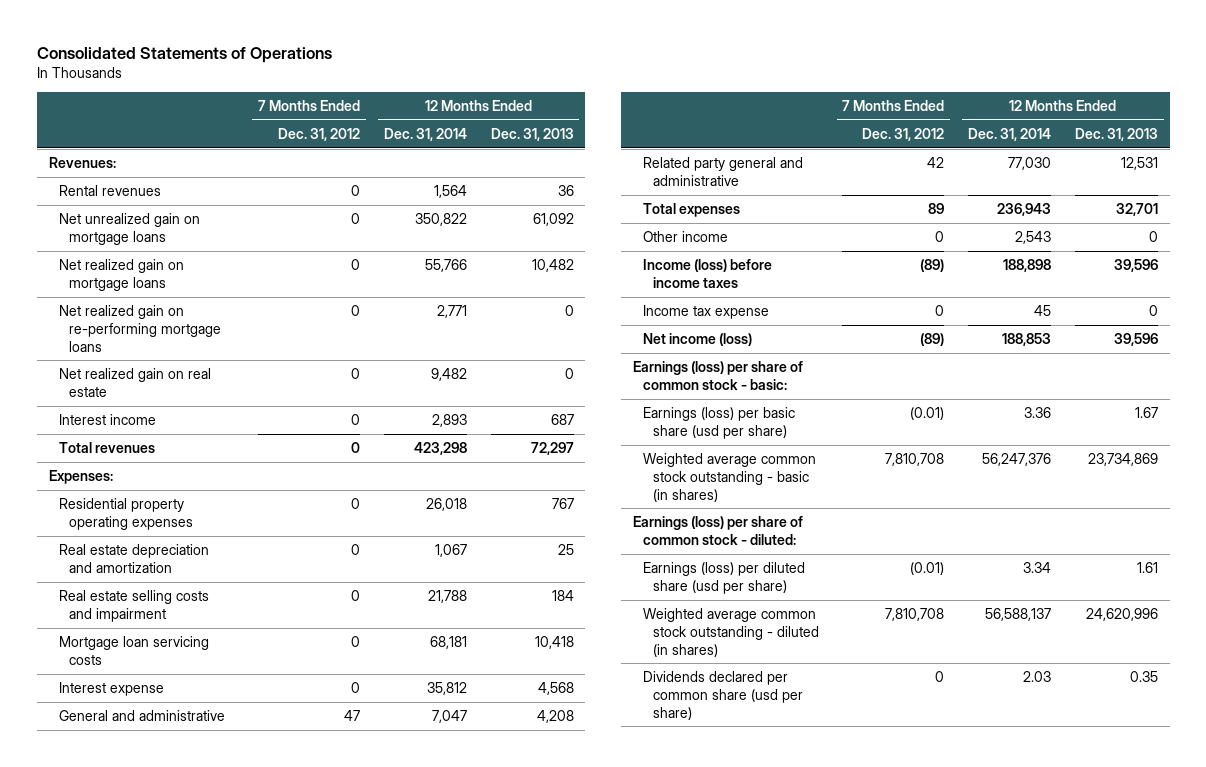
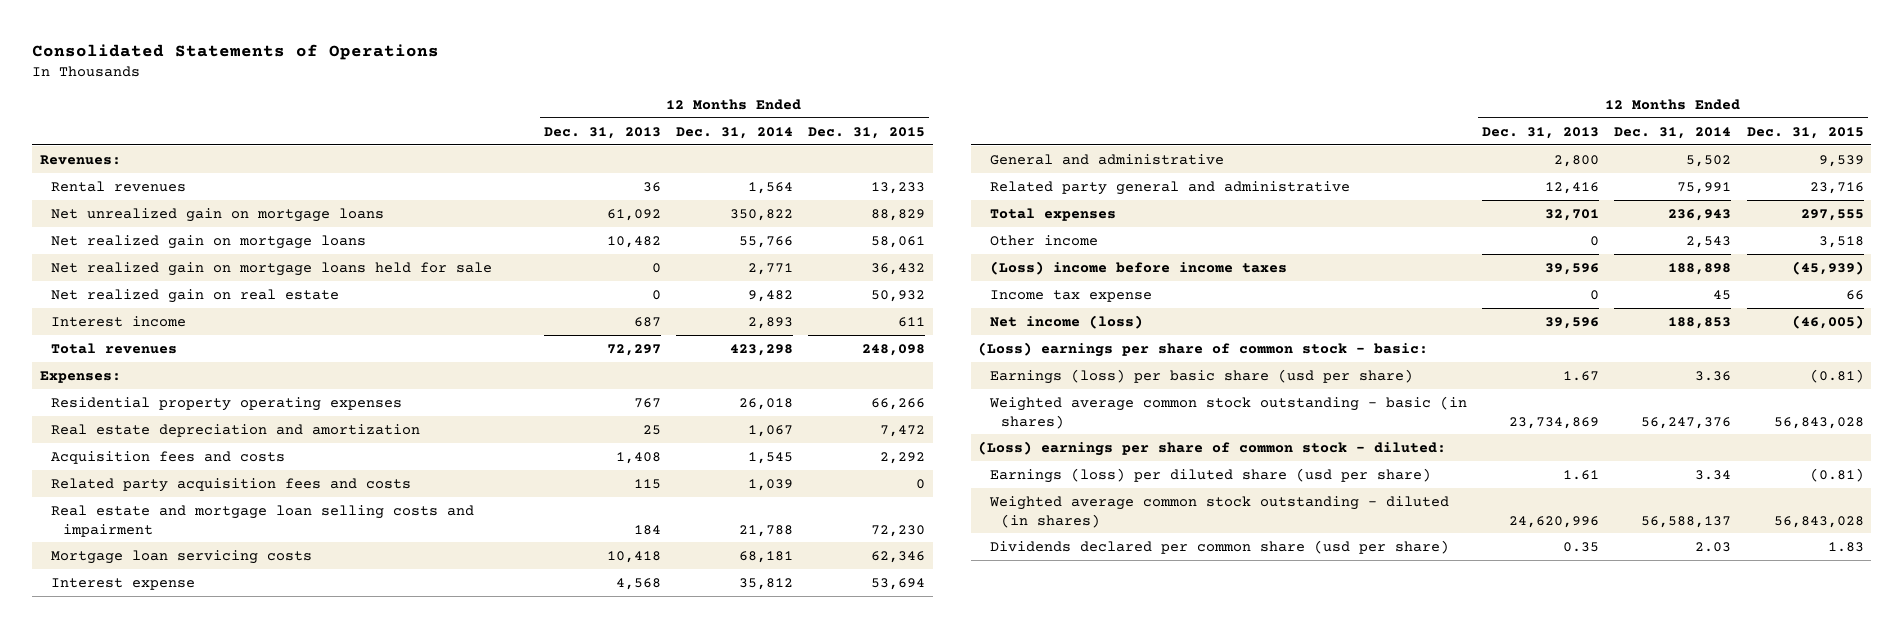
- | 7 Months Ended Dec. 31, 2012 | 12 Months Ended Dec. 31, 2014 | 12 Months Ended Dec. 31, 2013
+ | 12 Months Ended Dec. 31, 2013 | 12 Months Ended Dec. 31, 2014 | 12 Months Ended Dec. 31, 2015
- Net realized gain on re-performing mortgage loans | 0 | 2,771 | 0
+ Net realized gain on mortgage loans held for sale | 0 | 2,771 | 36,432
- Real estate selling costs and impairment | 0 | 21,788 | 184
+ Acquisition fees and costs | 1,408 | 1,545 | 2,292
+ Related party acquisition fees and costs | 115 | 1,039 | 0
+ Real estate and mortgage loan selling costs and impairment | 184 | 21,788 | 72,230
- General and administrative | 47 | 7,047 | 4,208
- Related party general and administrative | 42 | 77,030 | 12,531
+ General and administrative | 2,800 | 5,502 | 9,539
+ Related party general and administrative | 12,416 | 75,991 | 23,716
- Income (loss) before income taxes | (89) | 188,898 | 39,596
+ (Loss) income before income taxes | 39,596 | 188,898 | (45,939)
- Earnings (loss) per share of common stock - basic:
+ (Loss) earnings per share of common stock - basic:
- Earnings (loss) per share of common stock - diluted:
+ (Loss) earnings per share of common stock - diluted:

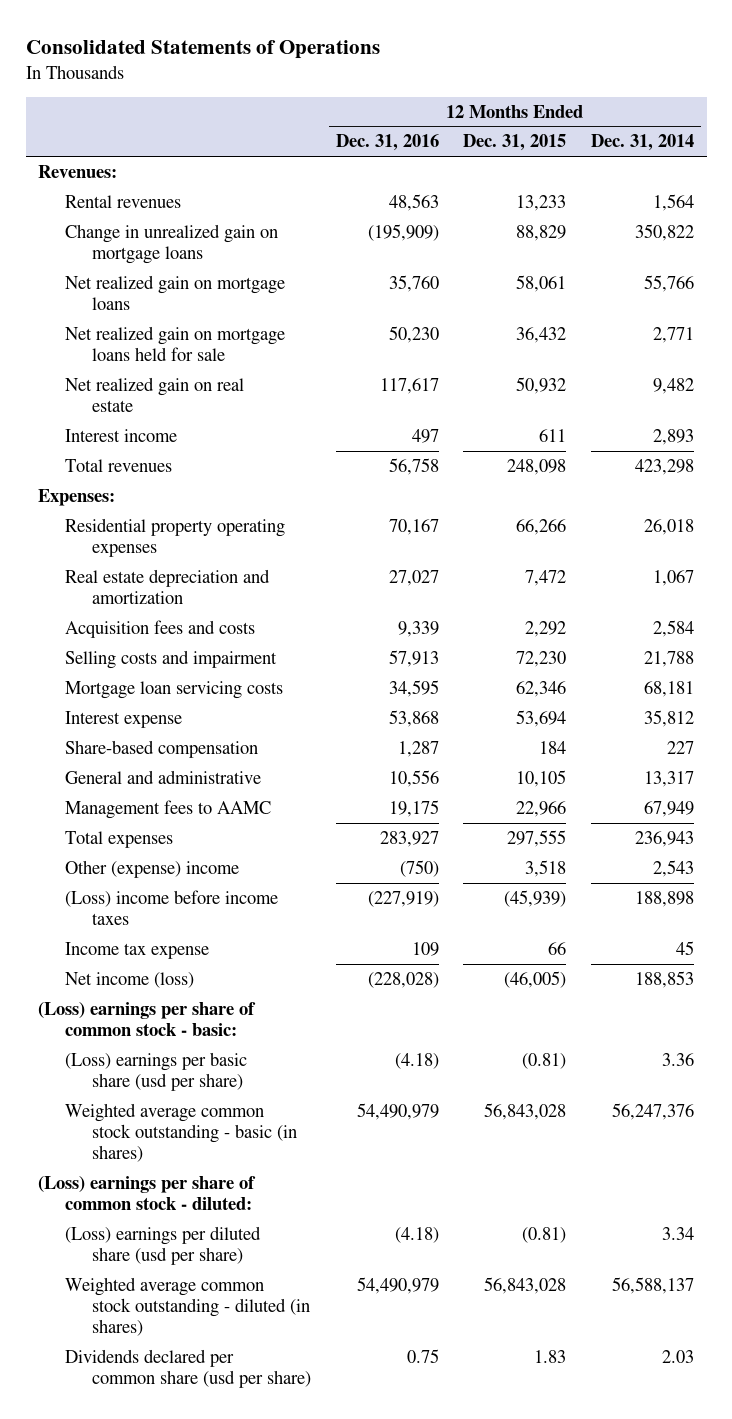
- | 12 Months Ended Dec. 31, 2013 | 12 Months Ended Dec. 31, 2014 | 12 Months Ended Dec. 31, 2015
+ | 12 Months Ended Dec. 31, 2016 | 12 Months Ended Dec. 31, 2015 | 12 Months Ended Dec. 31, 2014
- Net unrealized gain on mortgage loans | 61,092 | 350,822 | 88,829
+ Change in unrealized gain on mortgage loans | (195,909) | 88,829 | 350,822
- Acquisition fees and costs | 1,408 | 1,545 | 2,292
- Related party acquisition fees and costs | 115 | 1,039 | 0
- Real estate and mortgage loan selling costs and impairment | 184 | 21,788 | 72,230
+ Acquisition fees and costs | 9,339 | 2,292 | 2,584
+ Selling costs and impairment | 57,913 | 72,230 | 21,788
- General and administrative | 2,800 | 5,502 | 9,539
- Related party general and administrative | 12,416 | 75,991 | 23,716
+ Share-based compensation | 1,287 | 184 | 227
+ General and administrative | 10,556 | 10,105 | 13,317
+ Management fees to AAMC | 19,175 | 22,966 | 67,949
- Other income | 0 | 2,543 | 3,518
+ Other (expense) income | (750) | 3,518 | 2,543
- Earnings (loss) per basic share (usd per share) | 1.67 | 3.36 | (0.81)
+ (Loss) earnings per basic share (usd per share) | (4.18) | (0.81) | 3.36
- Earnings (loss) per diluted share (usd per share) | 1.61 | 3.34 | (0.81)
+ (Loss) earnings per diluted share (usd per share) | (4.18) | (0.81) | 3.34

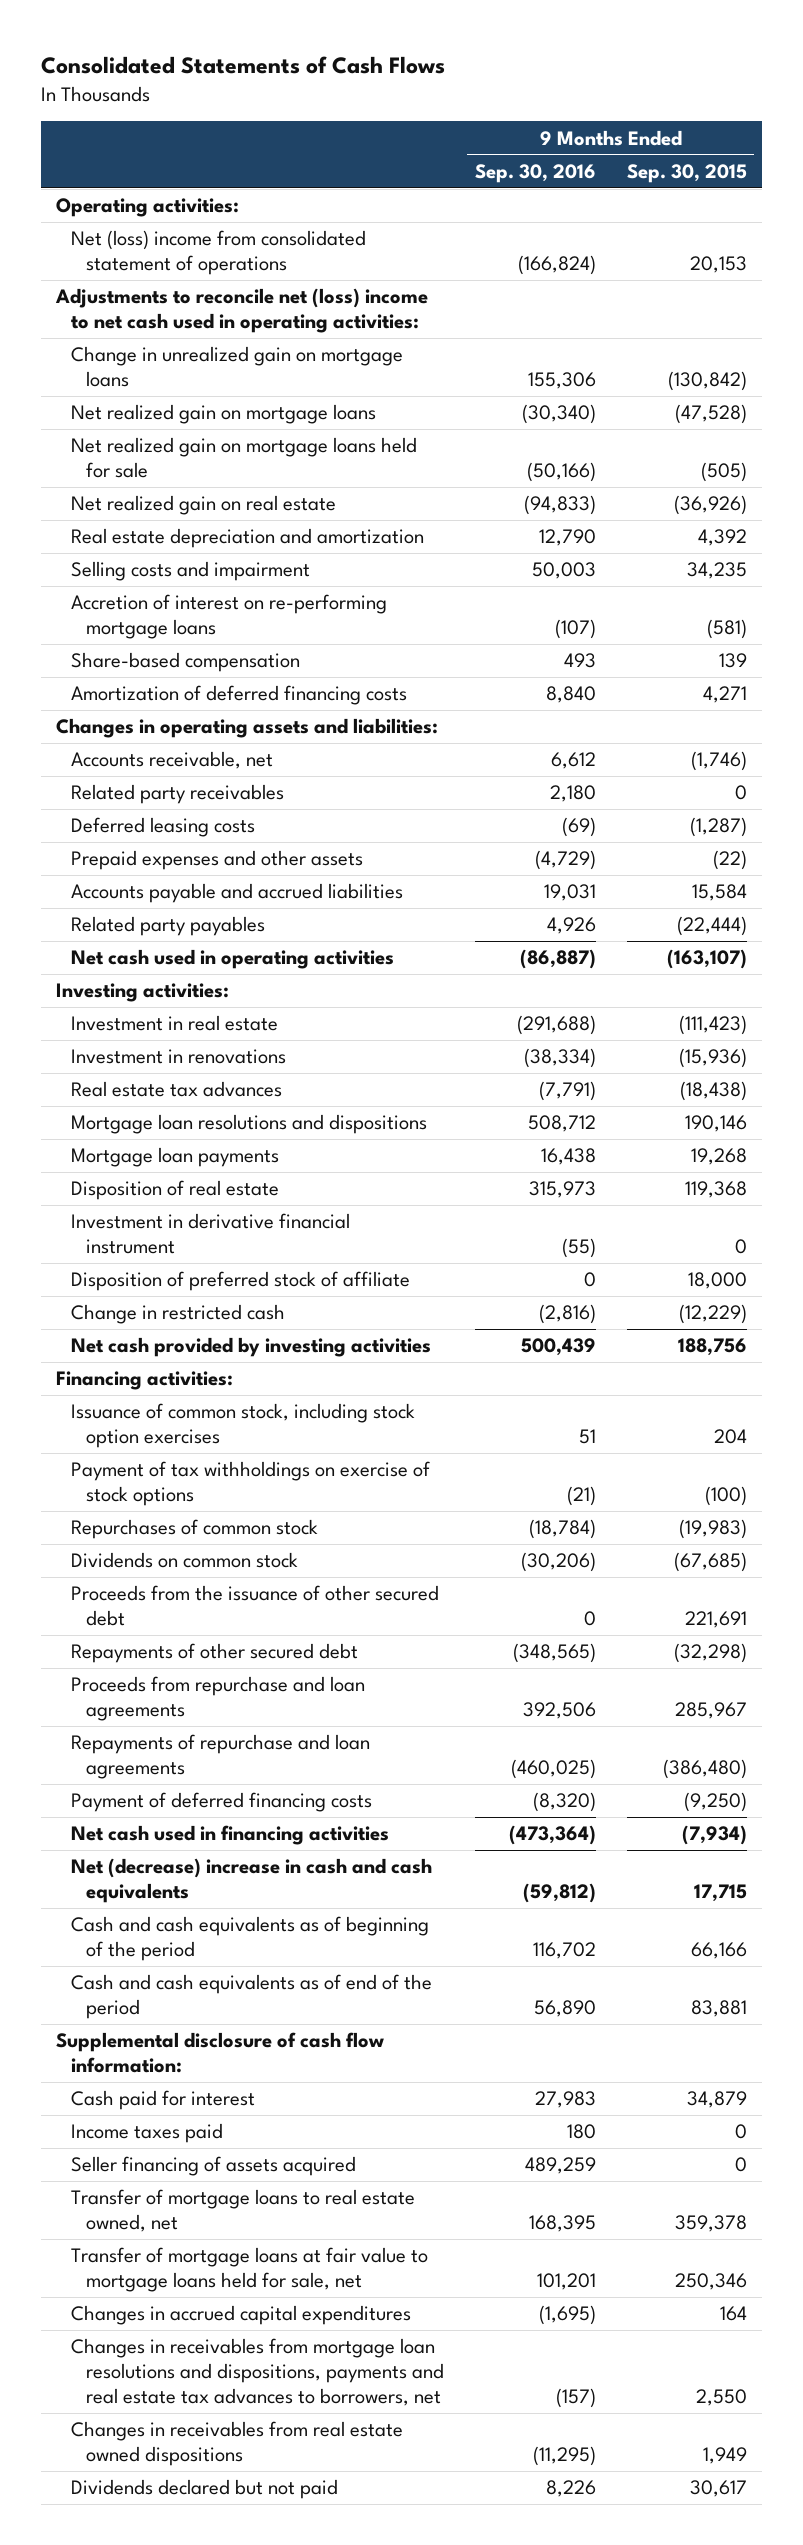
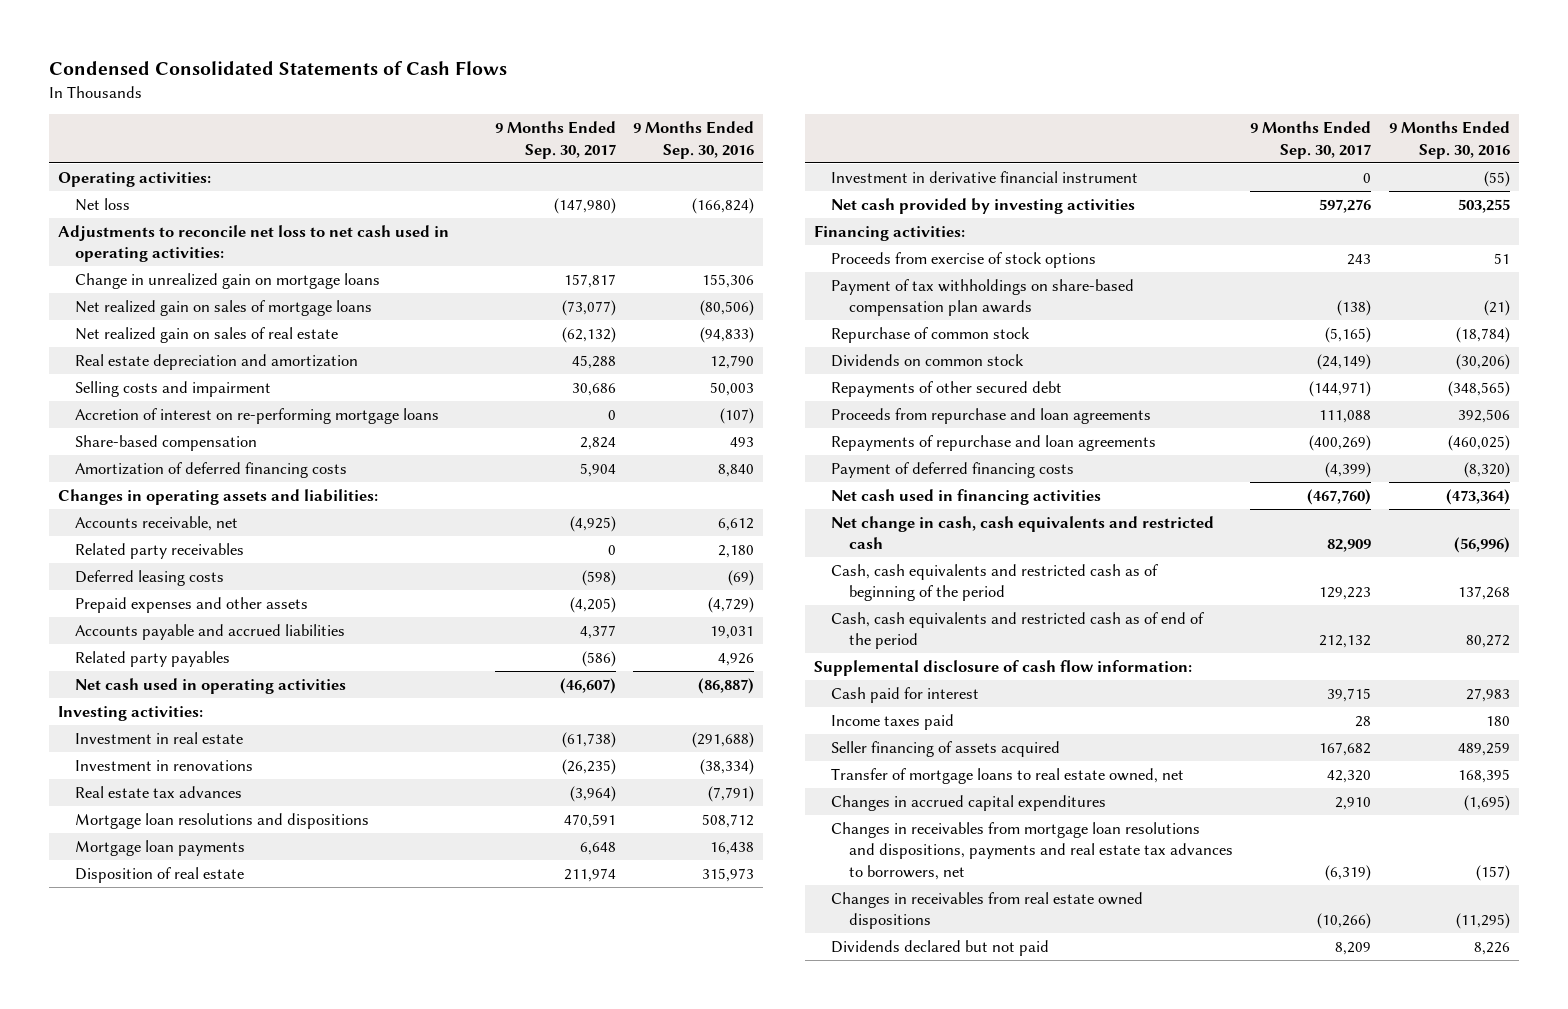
- Consolidated Statements of Cash Flows
+ Condensed Consolidated Statements of Cash Flows
- | 9 Months Ended Sep. 30, 2016 | 9 Months Ended Sep. 30, 2015
+ | 9 Months Ended Sep. 30, 2017 | 9 Months Ended Sep. 30, 2016
- Net (loss) income from consolidated statement of operations | (166,824) | 20,153
- Adjustments to reconcile net (loss) income to net cash used in operating activities:
+ Net loss | (147,980) | (166,824)
+ Adjustments to reconcile net loss to net cash used in operating activities:
- Net realized gain on mortgage loans | (30,340) | (47,528)
- Net realized gain on mortgage loans held for sale | (50,166) | (505)
- Net realized gain on real estate | (94,833) | (36,926)
+ Net realized gain on sales of mortgage loans | (73,077) | (80,506)
+ Net realized gain on sales of real estate | (62,132) | (94,833)
- Disposition of preferred stock of affiliate | 0 | 18,000
- Change in restricted cash | (2,816) | (12,229)
- Net cash provided by investing activities | 500,439 | 188,756
+ Net cash provided by investing activities | 597,276 | 503,255
- Issuance of common stock, including stock option exercises | 51 | 204
- Payment of tax withholdings on exercise of stock options | (21) | (100)
- Repurchases of common stock | (18,784) | (19,983)
+ Proceeds from exercise of stock options | 243 | 51
+ Payment of tax withholdings on share-based compensation plan awards | (138) | (21)
+ Repurchase of common stock | (5,165) | (18,784)
- Proceeds from the issuance of other secured debt | 0 | 221,691
- Net (decrease) increase in cash and cash equivalents | (59,812) | 17,715
- Cash and cash equivalents as of beginning of the period | 116,702 | 66,166
- Cash and cash equivalents as of end of the period | 56,890 | 83,881
+ Net change in cash, cash equivalents and restricted cash | 82,909 | (56,996)
+ Cash, cash equivalents and restricted cash as of beginning of the period | 129,223 | 137,268
+ Cash, cash equivalents and restricted cash as of end of the period | 212,132 | 80,272
- Transfer of mortgage loans at fair value to mortgage loans held for sale, net | 101,201 | 250,346

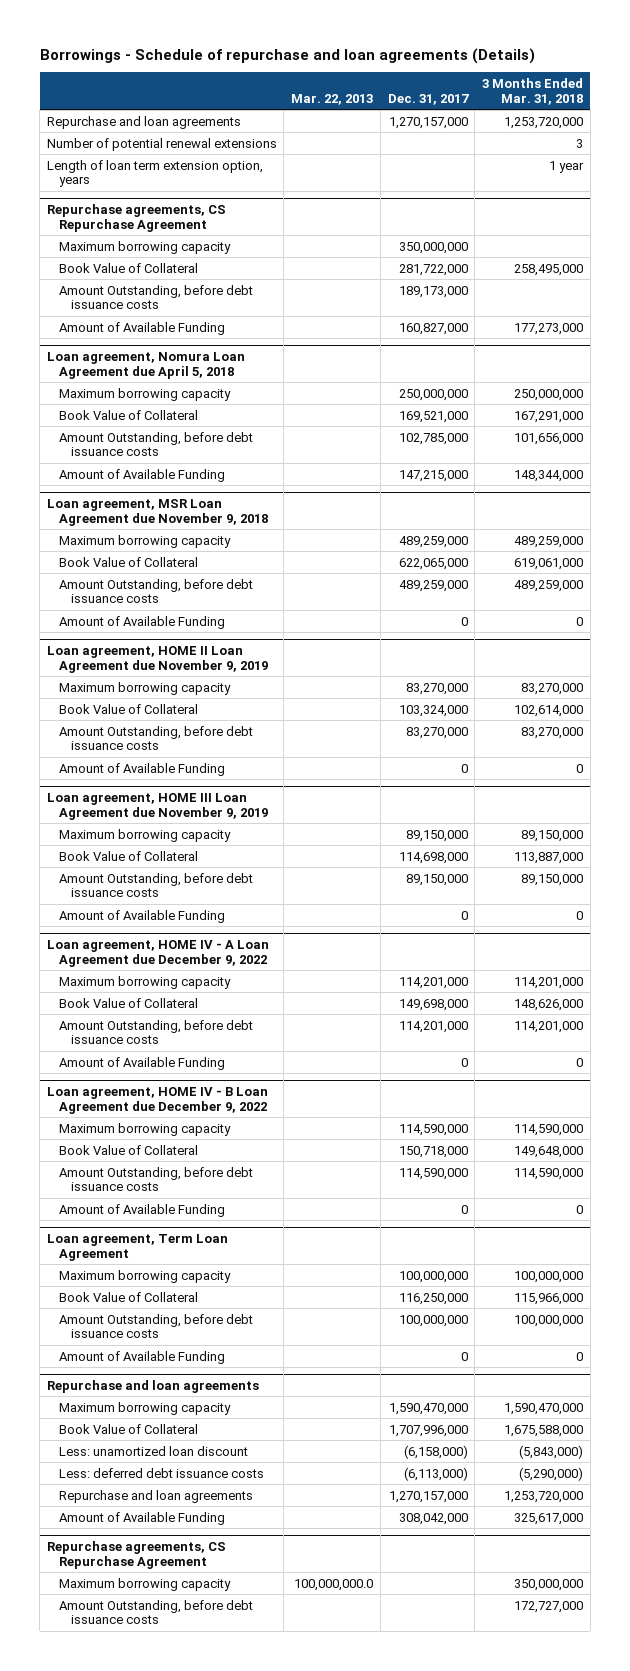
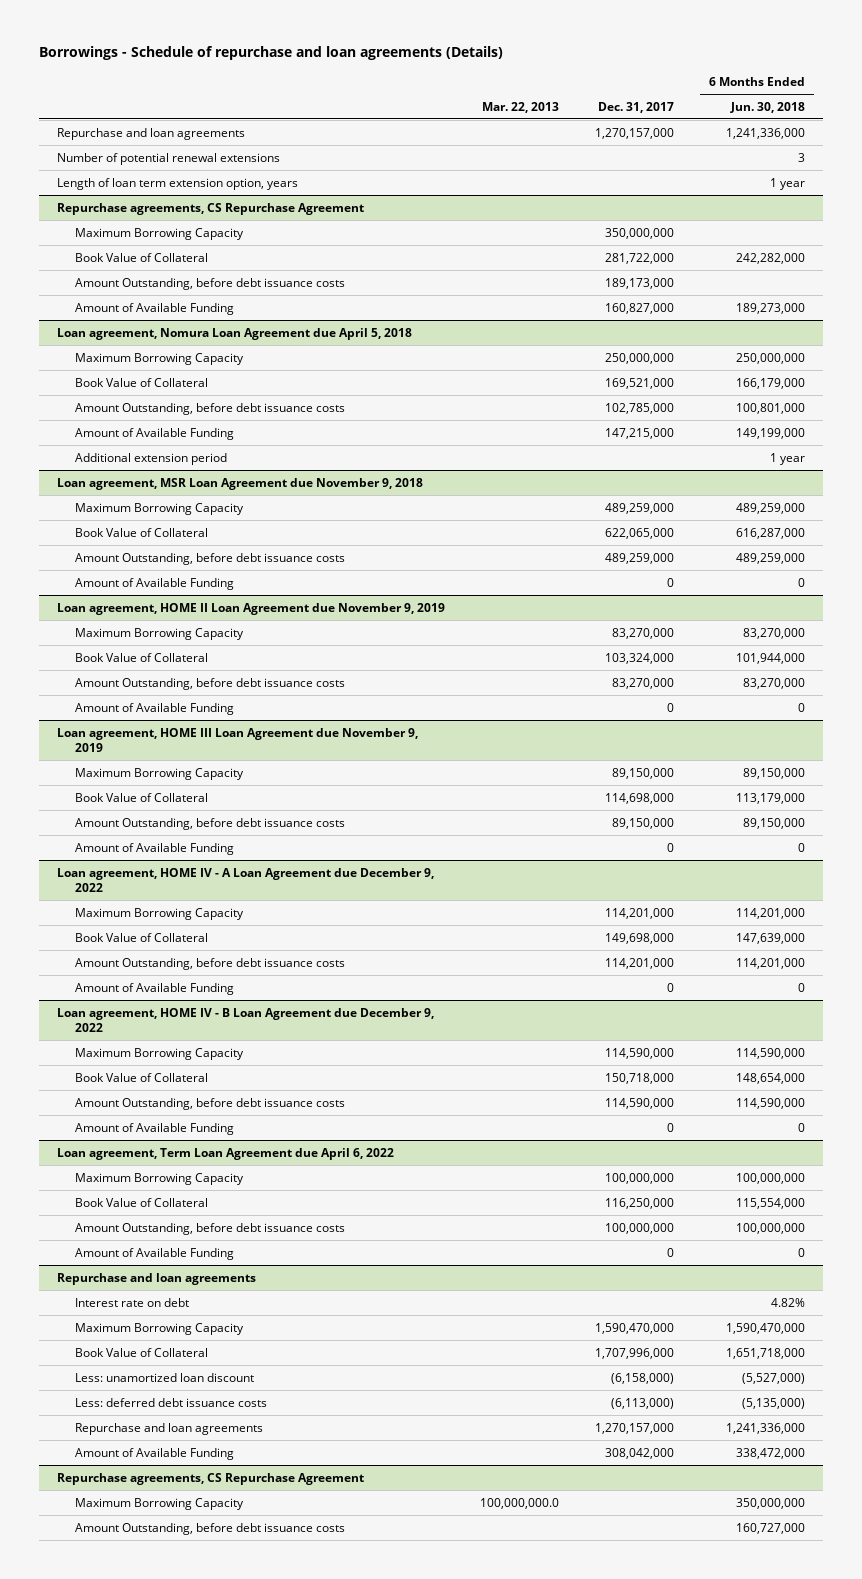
- | Mar. 22, 2013 | Dec. 31, 2017 | 3 Months Ended Mar. 31, 2018
+ | Mar. 22, 2013 | Dec. 31, 2017 | 6 Months Ended Jun. 30, 2018
@ Repurchase agreements, CS Repurchase Agreement
- Maximum borrowing capacity | | 350,000,000 |
+ Maximum Borrowing Capacity | | 350,000,000 |
@ Loan agreement, Nomura Loan Agreement due April 5, 2018
- Maximum borrowing capacity | | 250,000,000 | 250,000,000
+ Maximum Borrowing Capacity | | 250,000,000 | 250,000,000
+ Additional extension period | | | 1 year
@ Loan agreement, MSR Loan Agreement due November 9, 2018
- Maximum borrowing capacity | | 489,259,000 | 489,259,000
+ Maximum Borrowing Capacity | | 489,259,000 | 489,259,000
@ Loan agreement, HOME II Loan Agreement due November 9, 2019
- Maximum borrowing capacity | | 83,270,000 | 83,270,000
+ Maximum Borrowing Capacity | | 83,270,000 | 83,270,000
@ Loan agreement, HOME III Loan Agreement due November 9, 2019
- Maximum borrowing capacity | | 89,150,000 | 89,150,000
+ Maximum Borrowing Capacity | | 89,150,000 | 89,150,000
@ Loan agreement, HOME IV - A Loan Agreement due December 9, 2022
- Maximum borrowing capacity | | 114,201,000 | 114,201,000
+ Maximum Borrowing Capacity | | 114,201,000 | 114,201,000
@ Loan agreement, HOME IV - B Loan Agreement due December 9, 2022
- Maximum borrowing capacity | | 114,590,000 | 114,590,000
+ Maximum Borrowing Capacity | | 114,590,000 | 114,590,000
- Loan agreement, Term Loan Agreement
- Maximum borrowing capacity | | 100,000,000 | 100,000,000
+ Loan agreement, Term Loan Agreement due April 6, 2022
+ Maximum Borrowing Capacity | | 100,000,000 | 100,000,000
@ Repurchase and loan agreements
- Maximum borrowing capacity | | 1,590,470,000 | 1,590,470,000
+ Interest rate on debt | | | 4.82%
+ Maximum Borrowing Capacity | | 1,590,470,000 | 1,590,470,000
@ Repurchase agreements, CS Repurchase Agreement
- Maximum borrowing capacity | 100,000,000.0 | | 350,000,000
+ Maximum Borrowing Capacity | 100,000,000.0 | | 350,000,000

